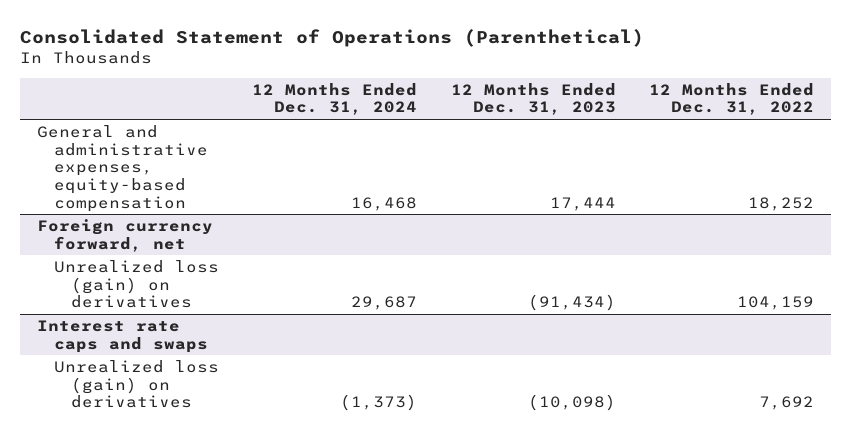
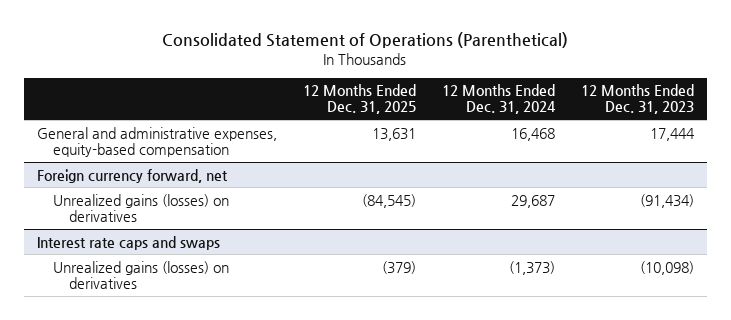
- | 12 Months Ended Dec. 31, 2024 | 12 Months Ended Dec. 31, 2023 | 12 Months Ended Dec. 31, 2022
+ | 12 Months Ended Dec. 31, 2025 | 12 Months Ended Dec. 31, 2024 | 12 Months Ended Dec. 31, 2023
@ Foreign currency forward, net
- Unrealized loss (gain) on derivatives | 29,687 | (91,434) | 104,159
+ Unrealized gains (losses) on derivatives | (84,545) | 29,687 | (91,434)
@ Interest rate caps and swaps
- Unrealized loss (gain) on derivatives | (1,373) | (10,098) | 7,692
+ Unrealized gains (losses) on derivatives | (379) | (1,373) | (10,098)

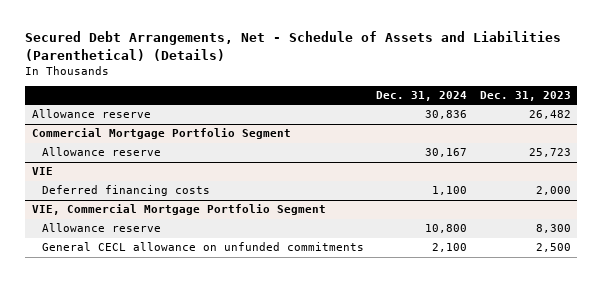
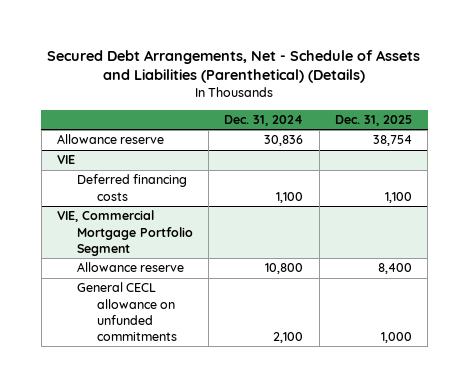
- | Dec. 31, 2024 | Dec. 31, 2023
+ | Dec. 31, 2024 | Dec. 31, 2025
- Commercial Mortgage Portfolio Segment
- Allowance reserve | 30,167 | 25,723

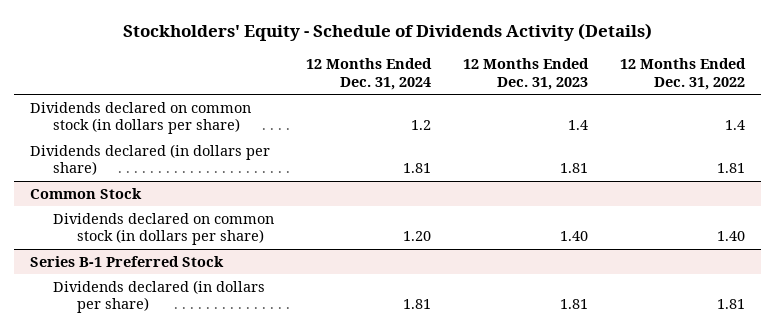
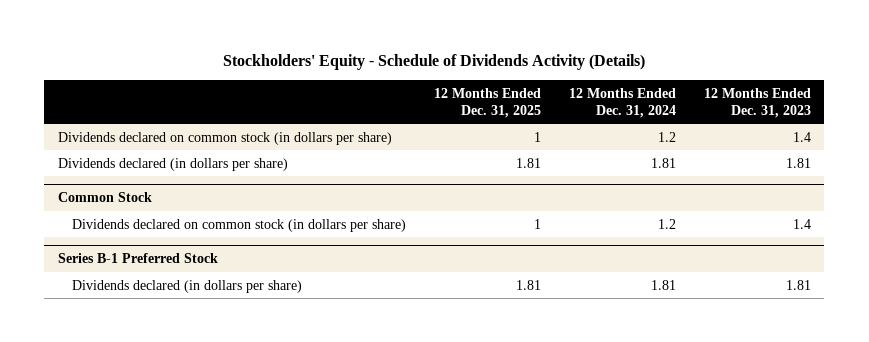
- | 12 Months Ended Dec. 31, 2024 | 12 Months Ended Dec. 31, 2023 | 12 Months Ended Dec. 31, 2022
+ | 12 Months Ended Dec. 31, 2025 | 12 Months Ended Dec. 31, 2024 | 12 Months Ended Dec. 31, 2023
@ Common Stock
- Dividends declared on common stock (in dollars per share) | 1.20 | 1.40 | 1.40
+ Dividends declared on common stock (in dollars per share) | 1 | 1.2 | 1.4

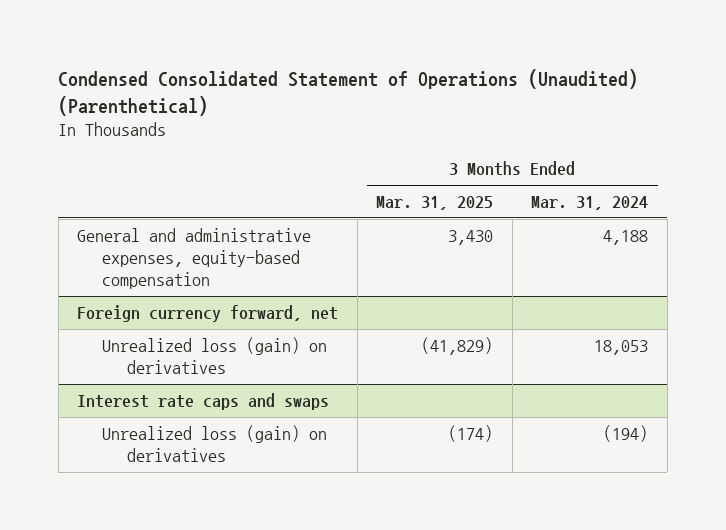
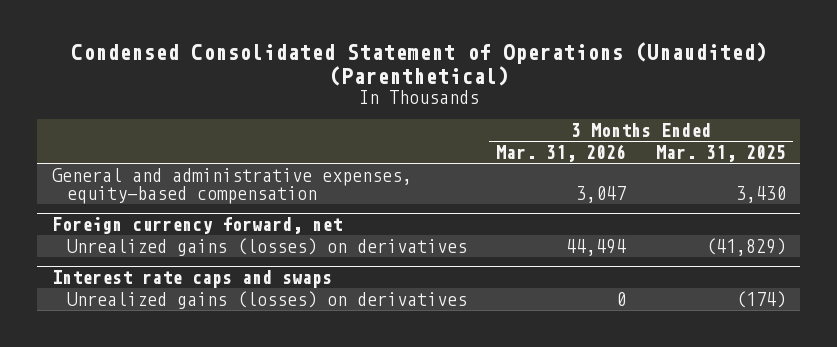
- | 3 Months Ended Mar. 31, 2025 | 3 Months Ended Mar. 31, 2024
+ | 3 Months Ended Mar. 31, 2026 | 3 Months Ended Mar. 31, 2025
@ Foreign currency forward, net
- Unrealized loss (gain) on derivatives | (41,829) | 18,053
+ Unrealized gains (losses) on derivatives | 44,494 | (41,829)
@ Interest rate caps and swaps
- Unrealized loss (gain) on derivatives | (174) | (194)
+ Unrealized gains (losses) on derivatives | 0 | (174)

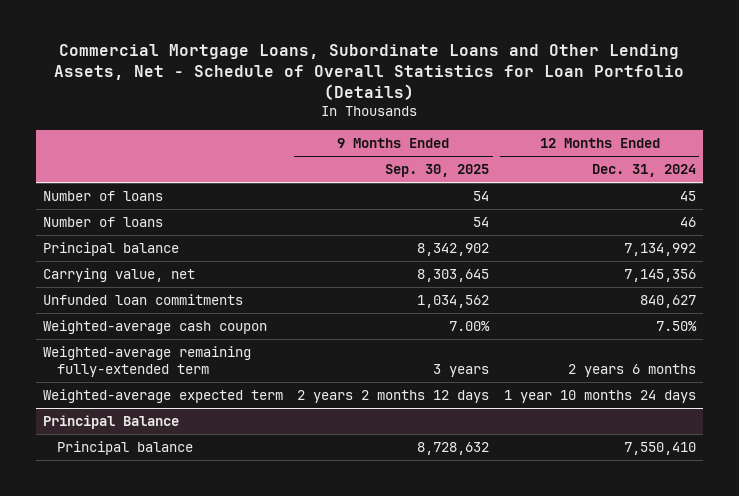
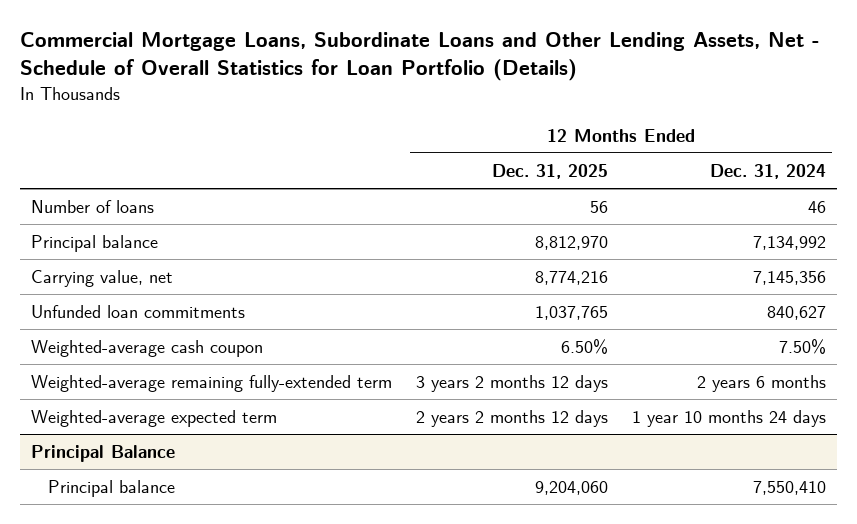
- | 9 Months Ended Sep. 30, 2025 | 12 Months Ended Dec. 31, 2024
+ | 12 Months Ended Dec. 31, 2025 | 12 Months Ended Dec. 31, 2024
- Number of loans | 54 | 45

